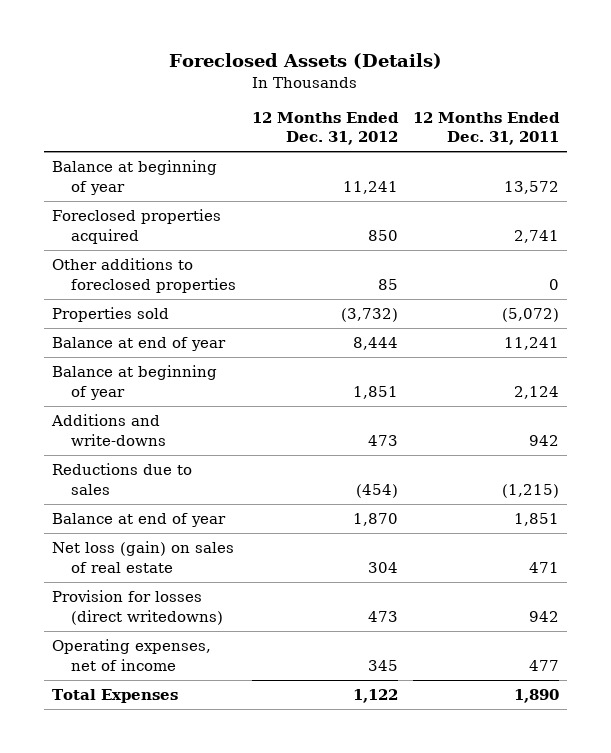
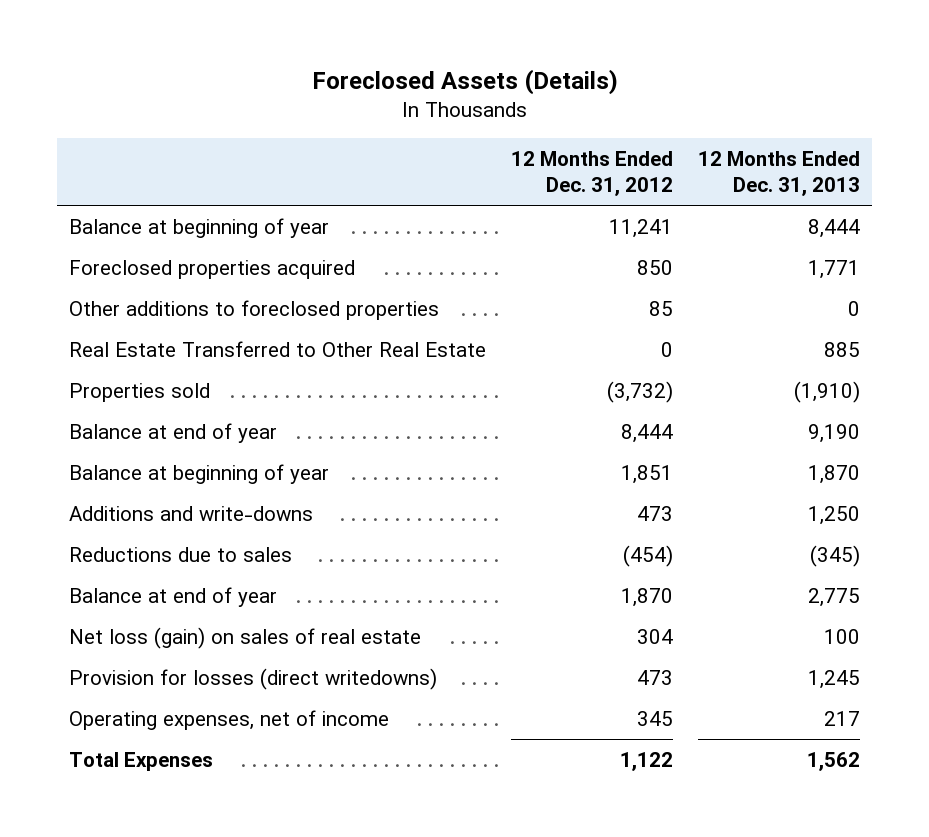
- | 12 Months Ended Dec. 31, 2012 | 12 Months Ended Dec. 31, 2011
+ | 12 Months Ended Dec. 31, 2012 | 12 Months Ended Dec. 31, 2013
+ Real Estate Transferred to Other Real Estate | 0 | 885

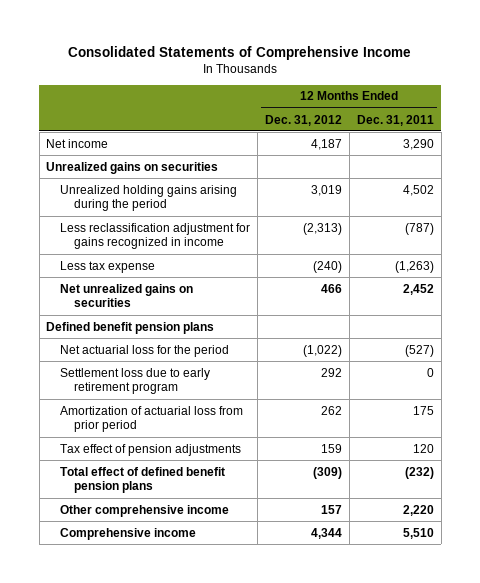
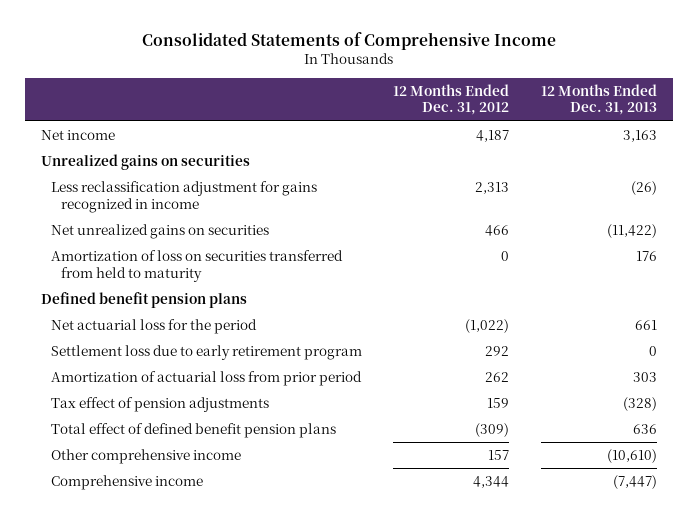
- | 12 Months Ended Dec. 31, 2012 | 12 Months Ended Dec. 31, 2011
+ | 12 Months Ended Dec. 31, 2012 | 12 Months Ended Dec. 31, 2013
- Unrealized holding gains arising during the period | 3,019 | 4,502
- Less reclassification adjustment for gains recognized in income | (2,313) | (787)
- Less tax expense | (240) | (1,263)
+ Less reclassification adjustment for gains recognized in income | 2,313 | (26)
+ Amortization of loss on securities transferred from held to maturity | 0 | 176

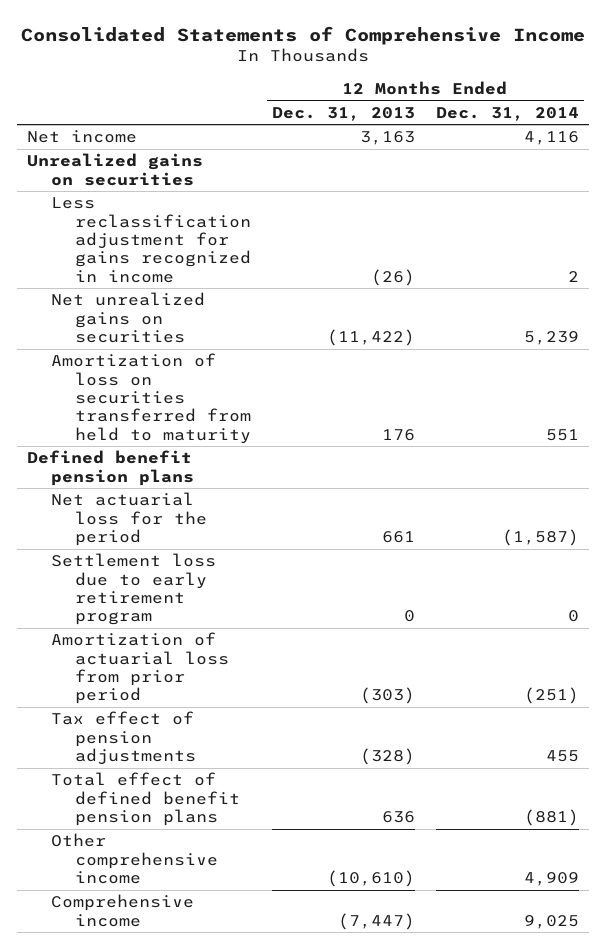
- | 12 Months Ended Dec. 31, 2012 | 12 Months Ended Dec. 31, 2013
+ | 12 Months Ended Dec. 31, 2013 | 12 Months Ended Dec. 31, 2014
- Amortization of actuarial loss from prior period | 262 | 303
+ Amortization of actuarial loss from prior period | (303) | (251)

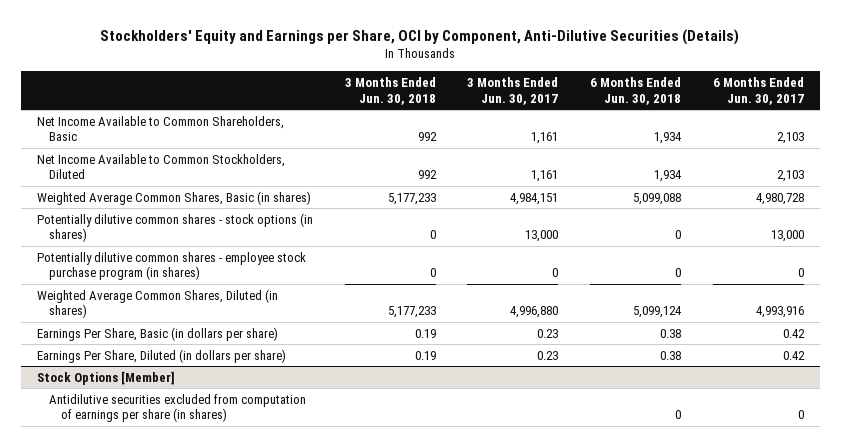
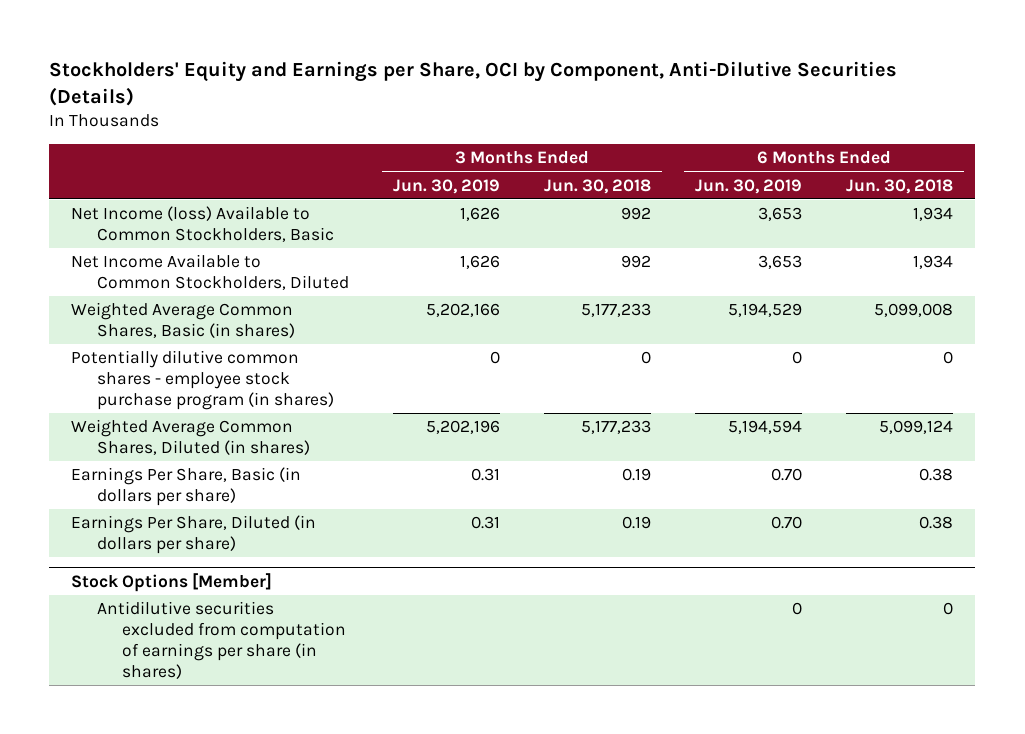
- | 3 Months Ended Jun. 30, 2018 | 3 Months Ended Jun. 30, 2017 | 6 Months Ended Jun. 30, 2018 | 6 Months Ended Jun. 30, 2017
+ | 3 Months Ended Jun. 30, 2019 | 3 Months Ended Jun. 30, 2018 | 6 Months Ended Jun. 30, 2019 | 6 Months Ended Jun. 30, 2018
- Net Income Available to Common Shareholders, Basic | 992 | 1,161 | 1,934 | 2,103
+ Net Income (loss) Available to Common Stockholders, Basic | 1,626 | 992 | 3,653 | 1,934
- Weighted Average Common Shares, Basic (in shares) | 5,177,233 | 4,984,151 | 5,099,088 | 4,980,728
- Potentially dilutive common shares - stock options (in shares) | 0 | 13,000 | 0 | 13,000
+ Weighted Average Common Shares, Basic (in shares) | 5,202,166 | 5,177,233 | 5,194,529 | 5,099,008

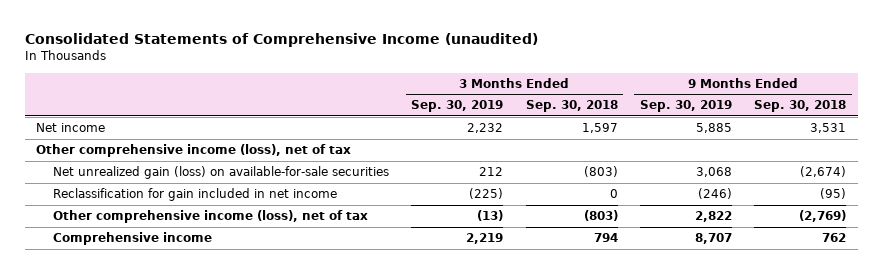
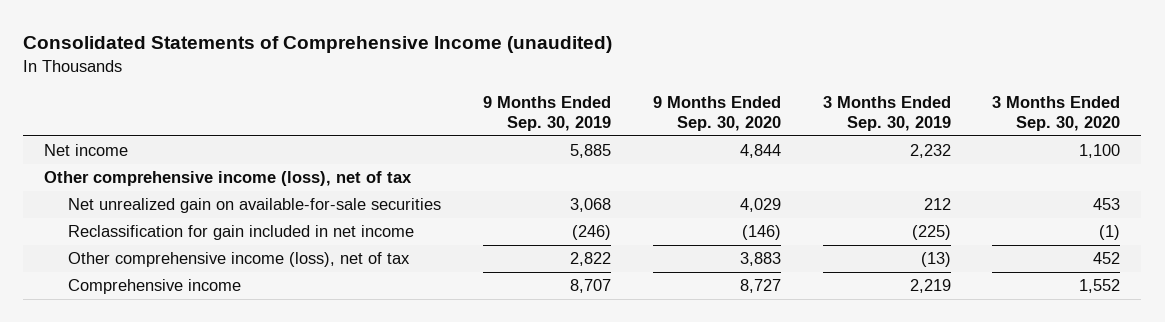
- | 3 Months Ended Sep. 30, 2019 | 3 Months Ended Sep. 30, 2018 | 9 Months Ended Sep. 30, 2019 | 9 Months Ended Sep. 30, 2018
+ | 9 Months Ended Sep. 30, 2019 | 9 Months Ended Sep. 30, 2020 | 3 Months Ended Sep. 30, 2019 | 3 Months Ended Sep. 30, 2020
- Net unrealized gain (loss) on available-for-sale securities | 212 | (803) | 3,068 | (2,674)
+ Net unrealized gain on available-for-sale securities | 3,068 | 4,029 | 212 | 453

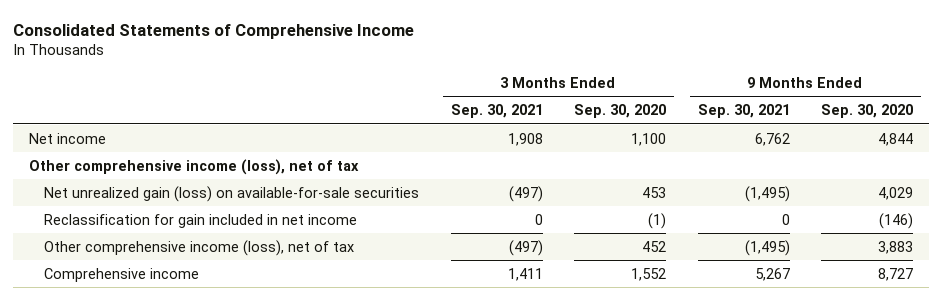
- Consolidated Statements of Comprehensive Income (unaudited)
+ Consolidated Statements of Comprehensive Income
- | 9 Months Ended Sep. 30, 2019 | 9 Months Ended Sep. 30, 2020 | 3 Months Ended Sep. 30, 2019 | 3 Months Ended Sep. 30, 2020
+ | 3 Months Ended Sep. 30, 2021 | 3 Months Ended Sep. 30, 2020 | 9 Months Ended Sep. 30, 2021 | 9 Months Ended Sep. 30, 2020
- Net unrealized gain on available-for-sale securities | 3,068 | 4,029 | 212 | 453
+ Net unrealized gain (loss) on available-for-sale securities | (497) | 453 | (1,495) | 4,029

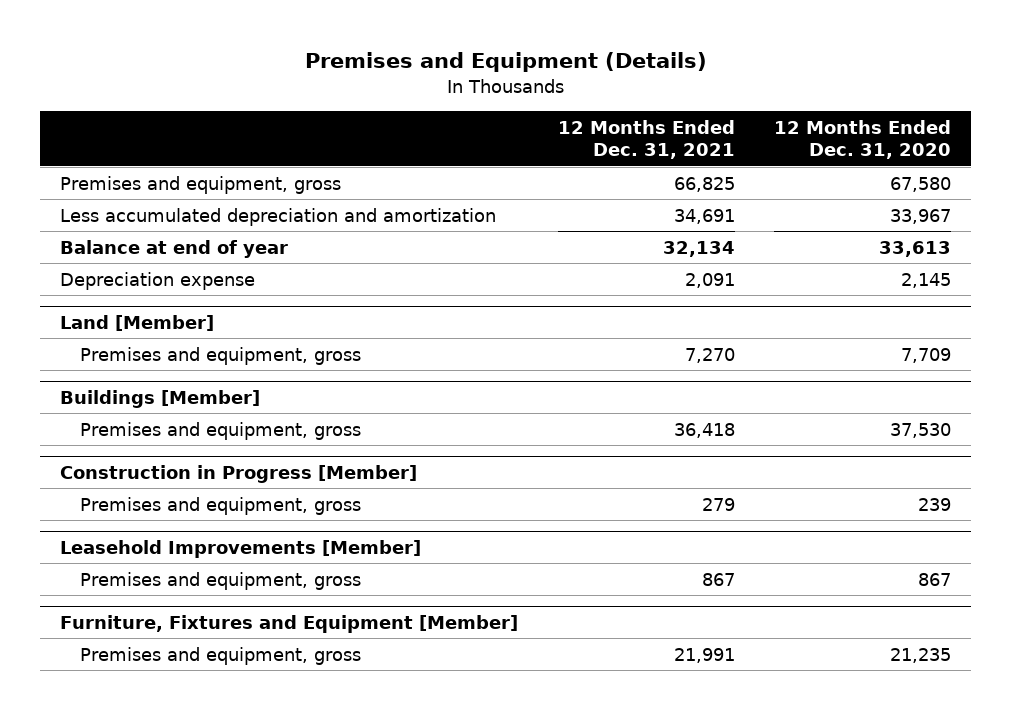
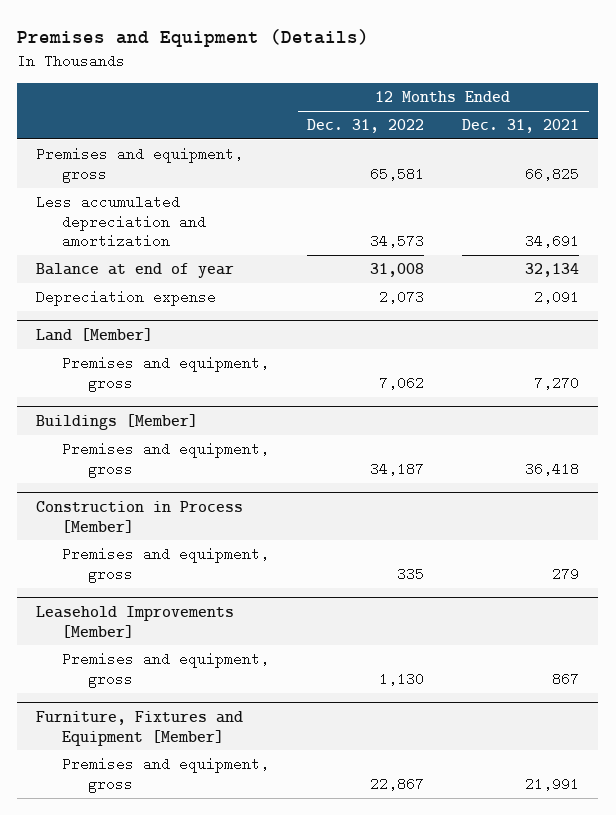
- | 12 Months Ended Dec. 31, 2021 | 12 Months Ended Dec. 31, 2020
+ | 12 Months Ended Dec. 31, 2022 | 12 Months Ended Dec. 31, 2021
- Construction in Progress [Member]
+ Construction in Process [Member]

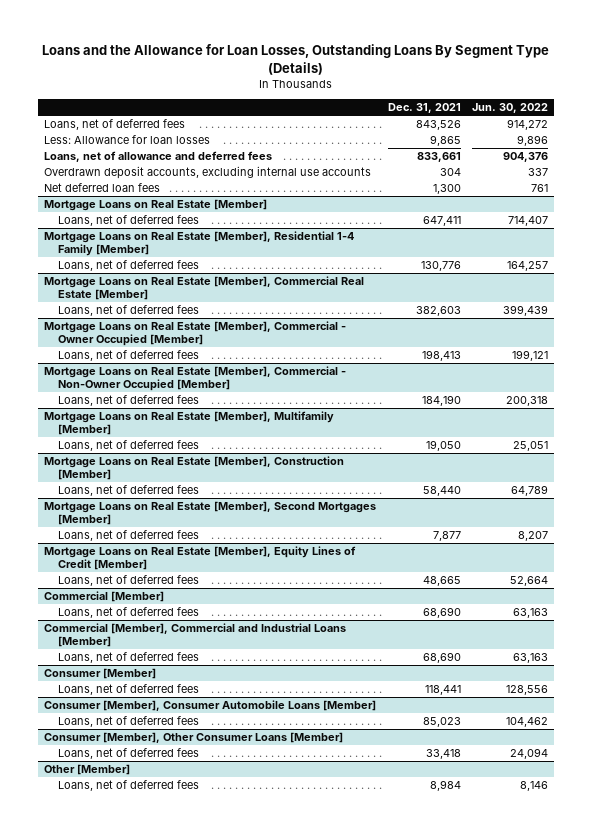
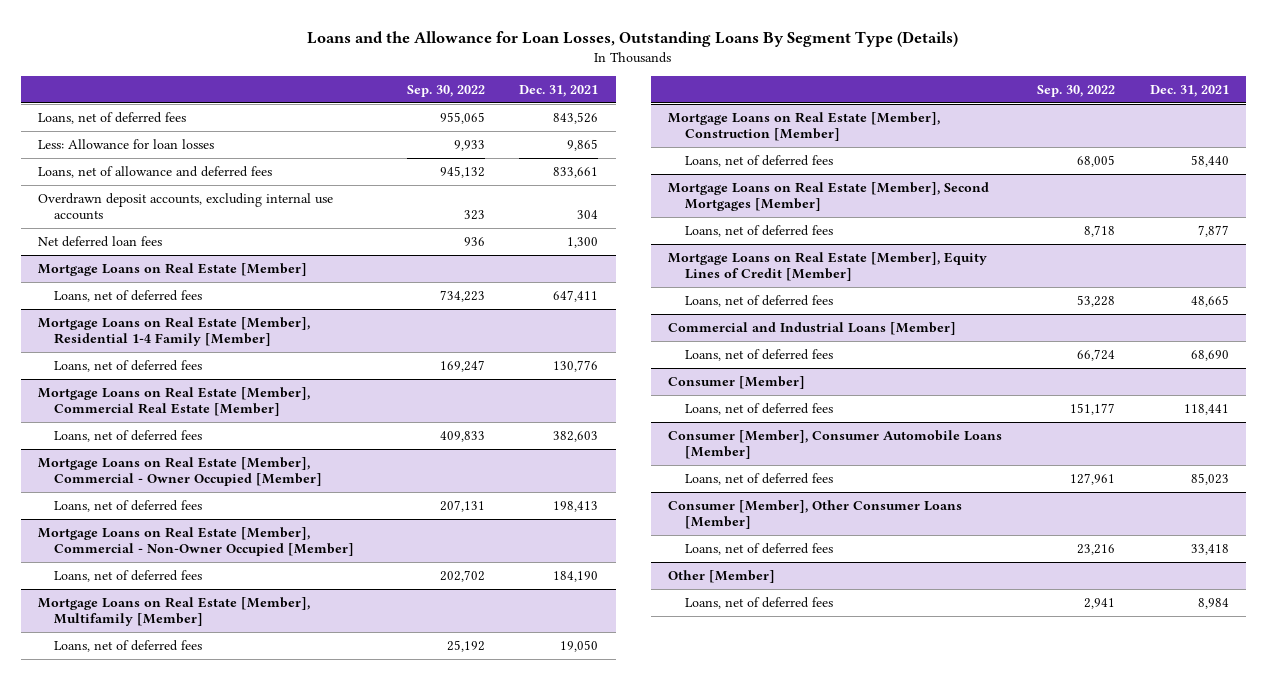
- | Dec. 31, 2021 | Jun. 30, 2022
+ | Sep. 30, 2022 | Dec. 31, 2021
- Commercial [Member]
- Loans, net of deferred fees | 68,690 | 63,163
- Commercial [Member], Commercial and Industrial Loans [Member]
+ Commercial and Industrial Loans [Member]

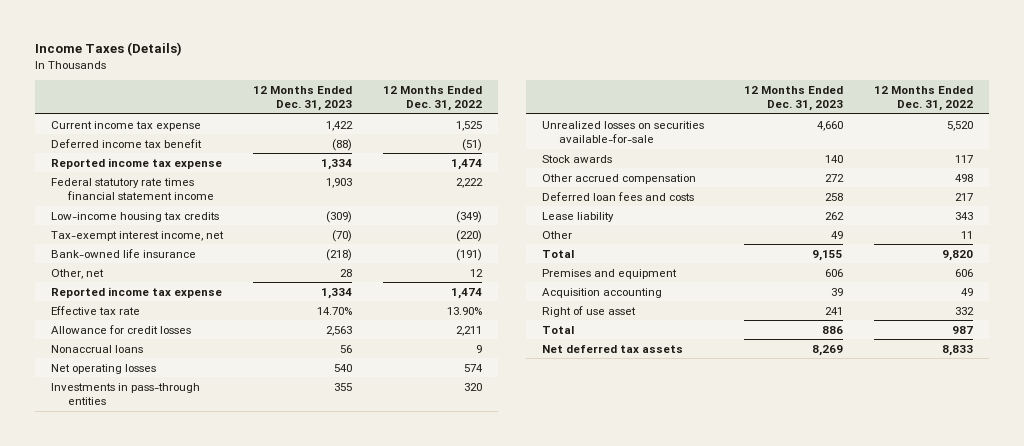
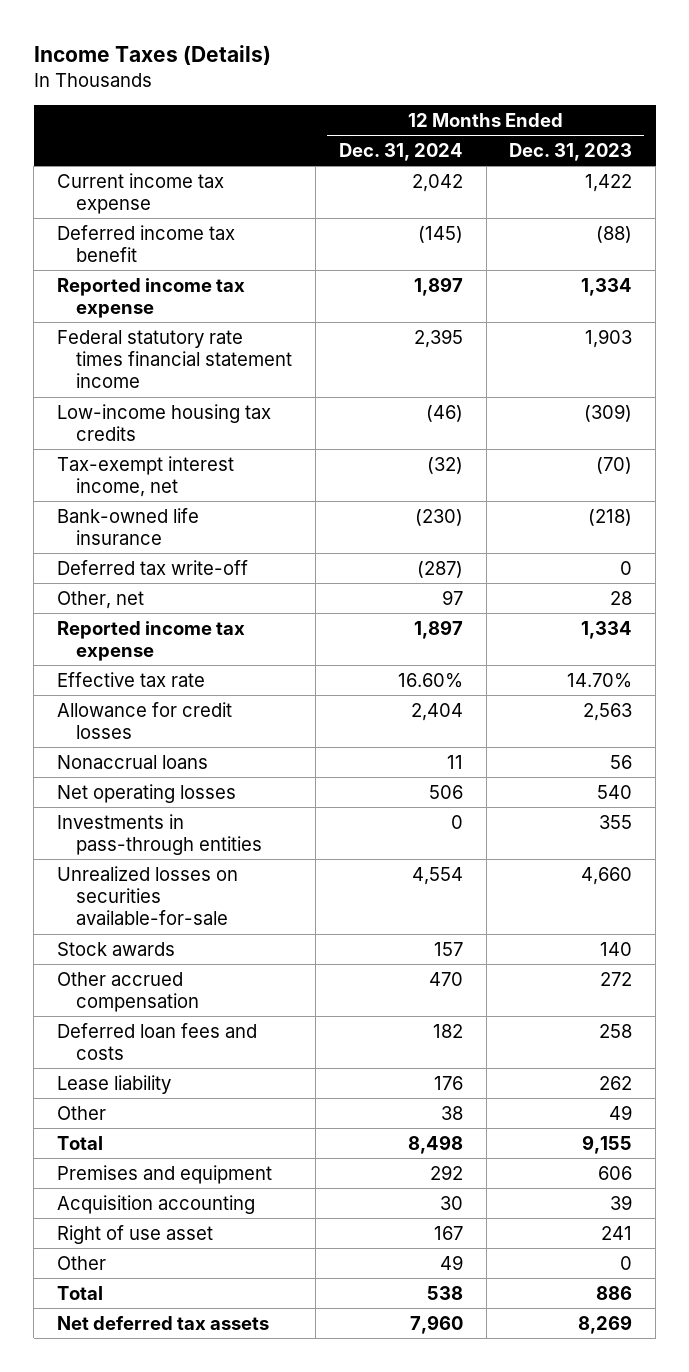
- | 12 Months Ended Dec. 31, 2023 | 12 Months Ended Dec. 31, 2022
+ | 12 Months Ended Dec. 31, 2024 | 12 Months Ended Dec. 31, 2023
+ Deferred tax write-off | (287) | 0
+ Other | 49 | 0

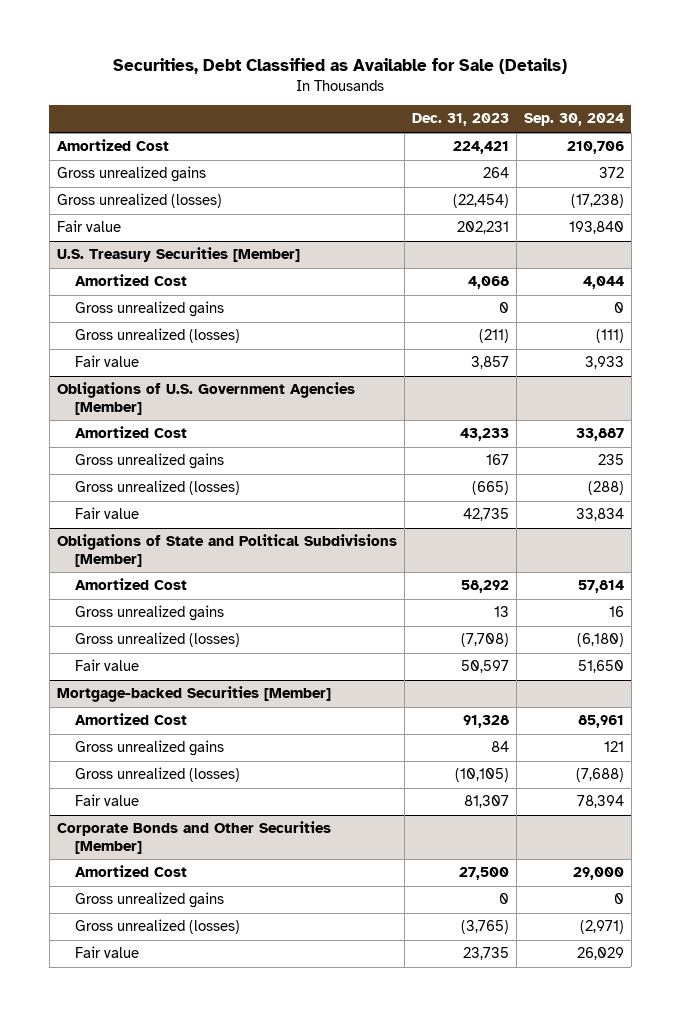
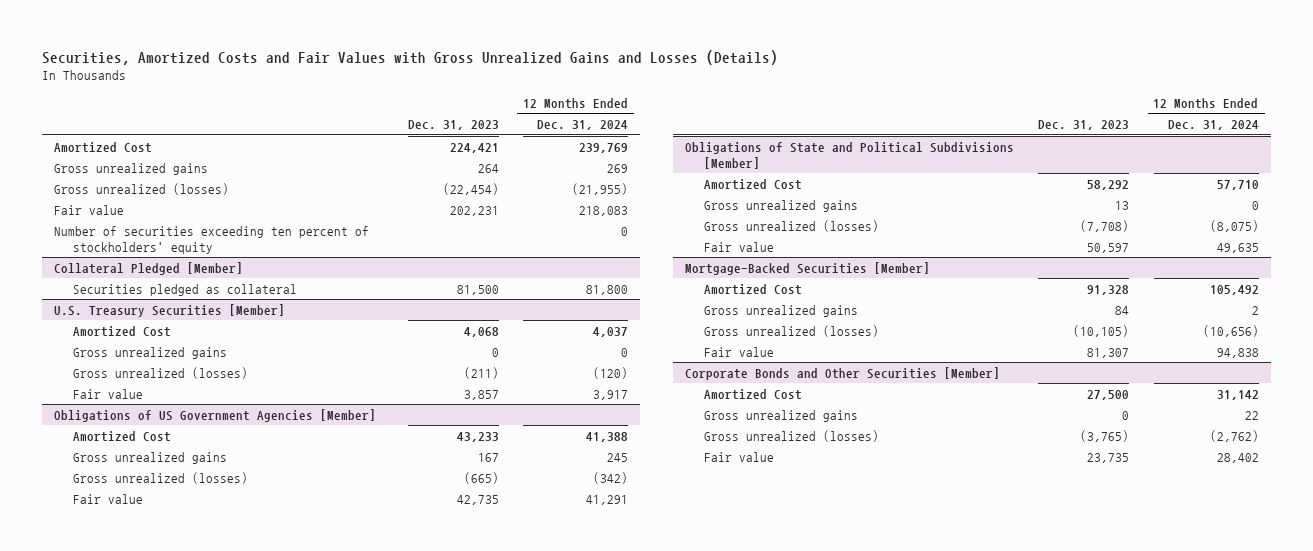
- Securities, Debt Classified as Available for Sale (Details)
+ Securities, Amortized Costs and Fair Values with Gross Unrealized Gains and Losses (Details)
- | Dec. 31, 2023 | Sep. 30, 2024
+ | Dec. 31, 2023 | 12 Months Ended Dec. 31, 2024
+ Number of securities exceeding ten percent of stockholders' equity | | 0
+ Collateral Pledged [Member]
+ Securities pledged as collateral | 81,500 | 81,800
- Obligations of U.S. Government Agencies [Member]
+ Obligations of US Government Agencies [Member]
- Mortgage-backed Securities [Member]
+ Mortgage-Backed Securities [Member]

